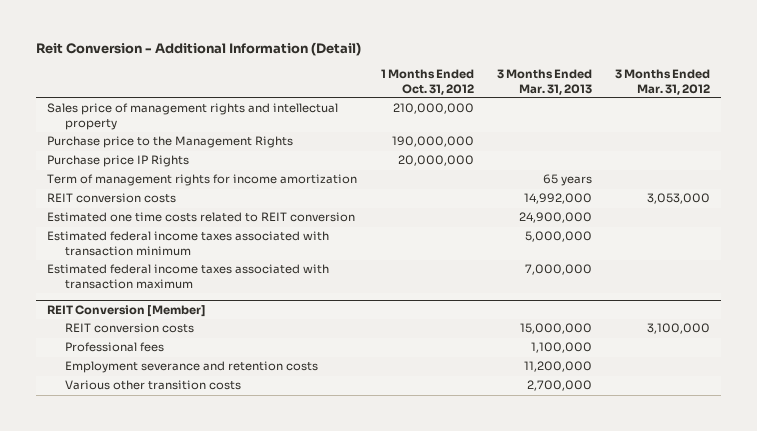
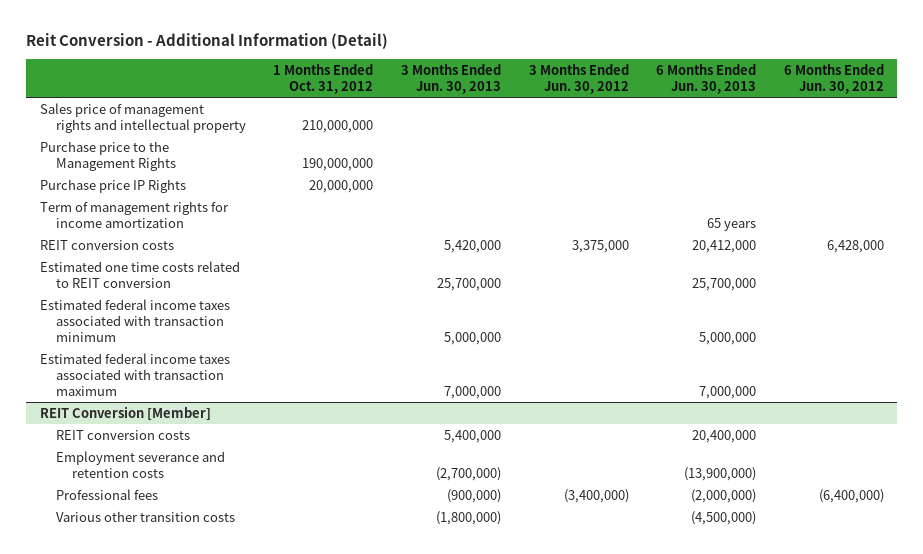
- | 1 Months Ended Oct. 31, 2012 | 3 Months Ended Mar. 31, 2013 | 3 Months Ended Mar. 31, 2012
+ | 1 Months Ended Oct. 31, 2012 | 3 Months Ended Jun. 30, 2013 | 3 Months Ended Jun. 30, 2012 | 6 Months Ended Jun. 30, 2013 | 6 Months Ended Jun. 30, 2012
@ REIT Conversion [Member]
moved down: Professional fees | | (900,000) | (3,400,000) | (2,000,000) | (6,400,000)

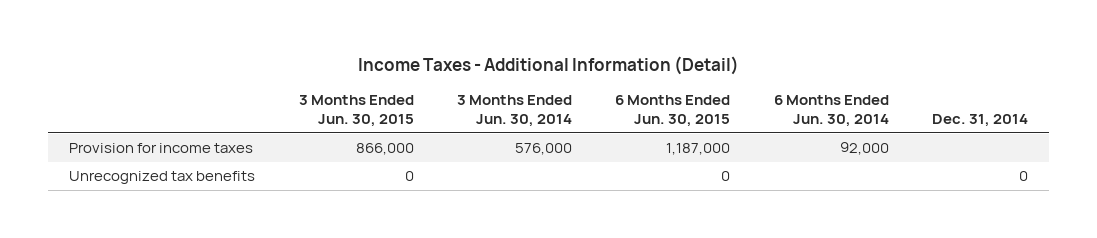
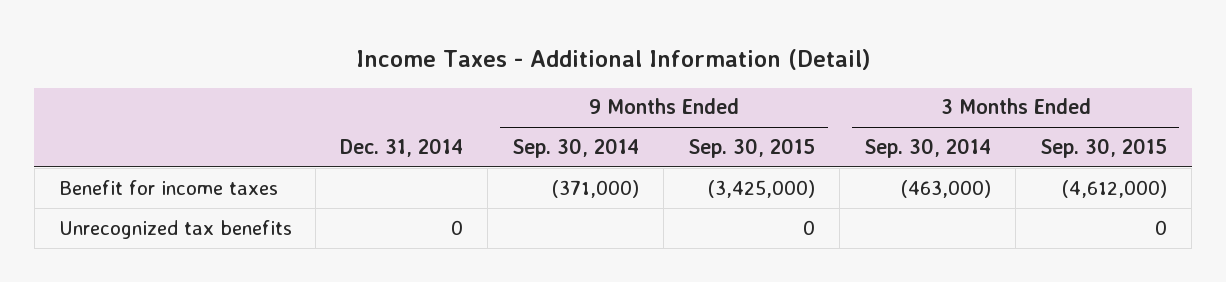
- | 3 Months Ended Jun. 30, 2015 | 3 Months Ended Jun. 30, 2014 | 6 Months Ended Jun. 30, 2015 | 6 Months Ended Jun. 30, 2014 | Dec. 31, 2014
+ | Dec. 31, 2014 | 9 Months Ended Sep. 30, 2014 | 9 Months Ended Sep. 30, 2015 | 3 Months Ended Sep. 30, 2014 | 3 Months Ended Sep. 30, 2015
- Provision for income taxes | 866,000 | 576,000 | 1,187,000 | 92,000 |
+ Benefit for income taxes | | (371,000) | (3,425,000) | (463,000) | (4,612,000)

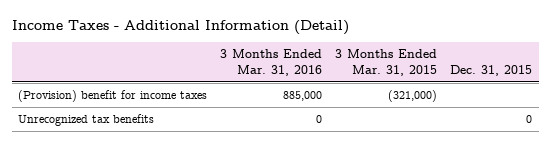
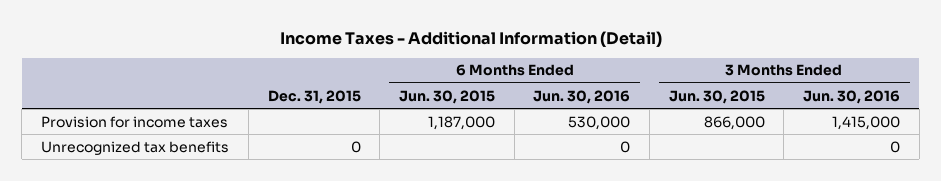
- | 3 Months Ended Mar. 31, 2016 | 3 Months Ended Mar. 31, 2015 | Dec. 31, 2015
+ | Dec. 31, 2015 | 6 Months Ended Jun. 30, 2015 | 6 Months Ended Jun. 30, 2016 | 3 Months Ended Jun. 30, 2015 | 3 Months Ended Jun. 30, 2016
- (Provision) benefit for income taxes | 885,000 | (321,000) |
+ Provision for income taxes | | 1,187,000 | 530,000 | 866,000 | 1,415,000

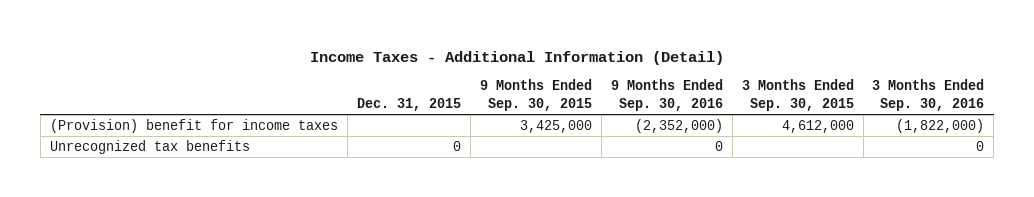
- | Dec. 31, 2015 | 6 Months Ended Jun. 30, 2015 | 6 Months Ended Jun. 30, 2016 | 3 Months Ended Jun. 30, 2015 | 3 Months Ended Jun. 30, 2016
+ | Dec. 31, 2015 | 9 Months Ended Sep. 30, 2015 | 9 Months Ended Sep. 30, 2016 | 3 Months Ended Sep. 30, 2015 | 3 Months Ended Sep. 30, 2016
- Provision for income taxes | | 1,187,000 | 530,000 | 866,000 | 1,415,000
+ (Provision) benefit for income taxes | | 3,425,000 | (2,352,000) | 4,612,000 | (1,822,000)

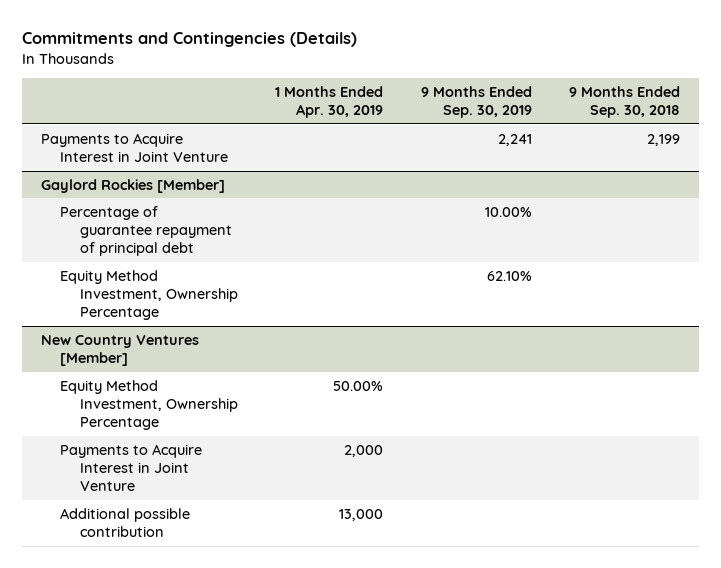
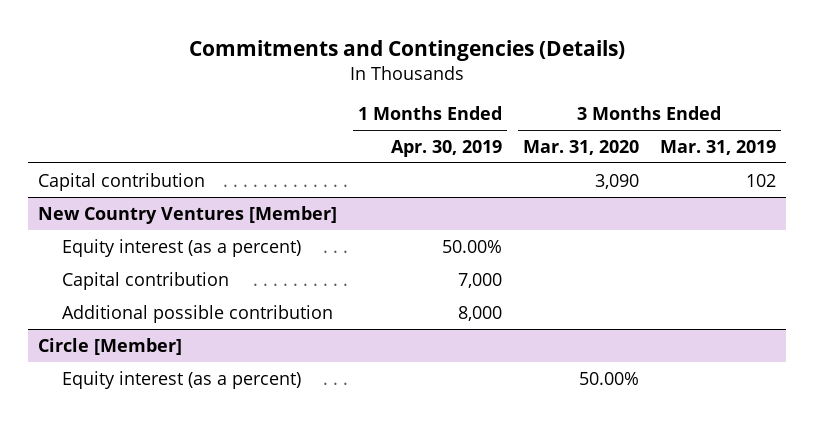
- | 1 Months Ended Apr. 30, 2019 | 9 Months Ended Sep. 30, 2019 | 9 Months Ended Sep. 30, 2018
+ | 1 Months Ended Apr. 30, 2019 | 3 Months Ended Mar. 31, 2020 | 3 Months Ended Mar. 31, 2019
- Payments to Acquire Interest in Joint Venture | | 2,241 | 2,199
- Gaylord Rockies [Member]
- Percentage of guarantee repayment of principal debt | | 10.00% |
- Equity Method Investment, Ownership Percentage | | 62.10% |
+ Capital contribution | | 3,090 | 102
@ New Country Ventures [Member]
- Equity Method Investment, Ownership Percentage | 50.00% | |
- Payments to Acquire Interest in Joint Venture | 2,000 | |
- Additional possible contribution | 13,000 | |
+ Equity interest (as a percent) | 50.00% | |
+ Capital contribution | 7,000 | |
+ Additional possible contribution | 8,000 | |
+ Circle [Member]
+ Equity interest (as a percent) | | 50.00% |

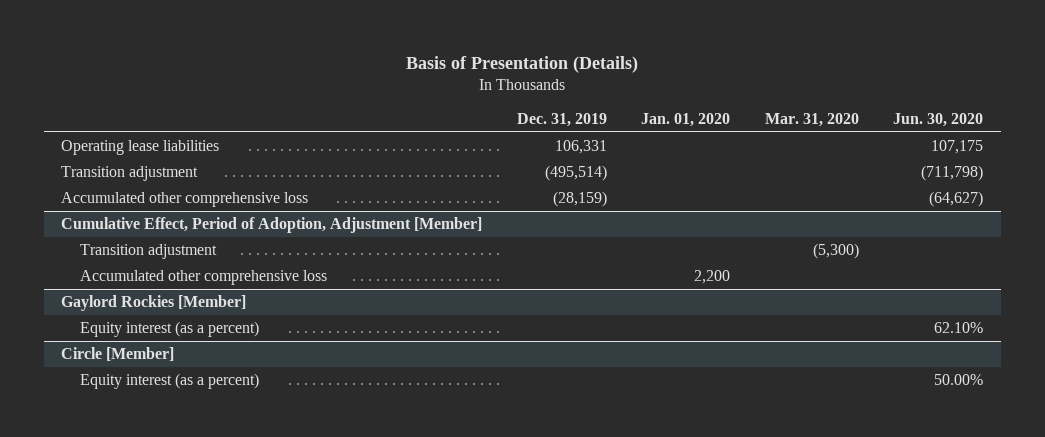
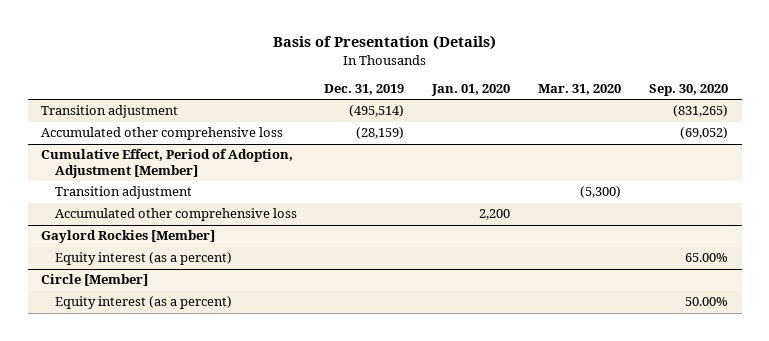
- | Dec. 31, 2019 | Jan. 01, 2020 | Mar. 31, 2020 | Jun. 30, 2020
+ | Dec. 31, 2019 | Jan. 01, 2020 | Mar. 31, 2020 | Sep. 30, 2020
- Operating lease liabilities | 106,331 | | | 107,175

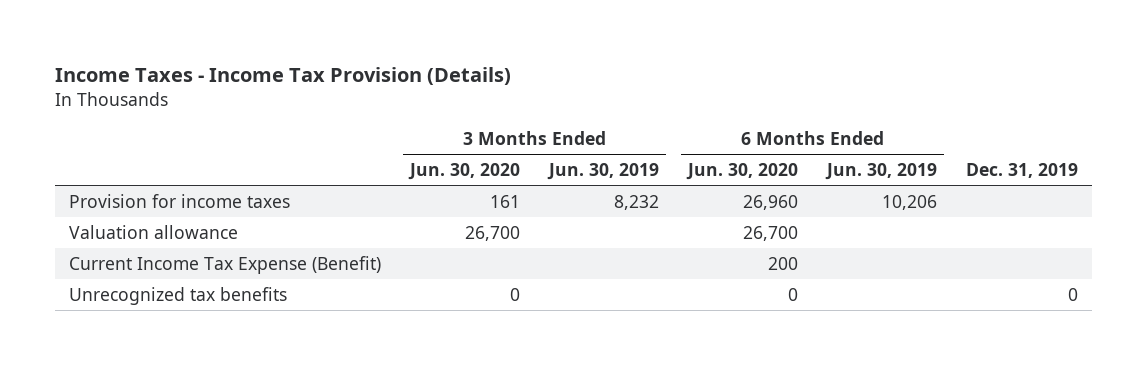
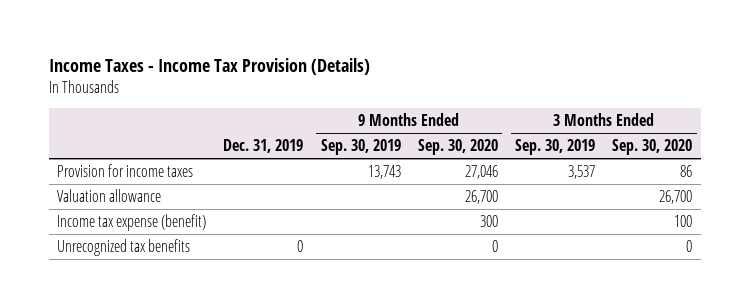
- | 3 Months Ended Jun. 30, 2020 | 3 Months Ended Jun. 30, 2019 | 6 Months Ended Jun. 30, 2020 | 6 Months Ended Jun. 30, 2019 | Dec. 31, 2019
+ | Dec. 31, 2019 | 9 Months Ended Sep. 30, 2019 | 9 Months Ended Sep. 30, 2020 | 3 Months Ended Sep. 30, 2019 | 3 Months Ended Sep. 30, 2020
- Current Income Tax Expense (Benefit) | | | 200 | |
+ Income tax expense (benefit) | | | 300 | | 100

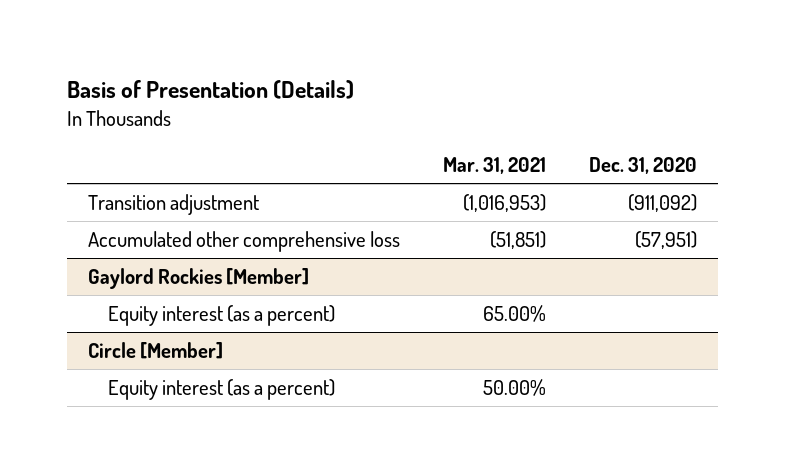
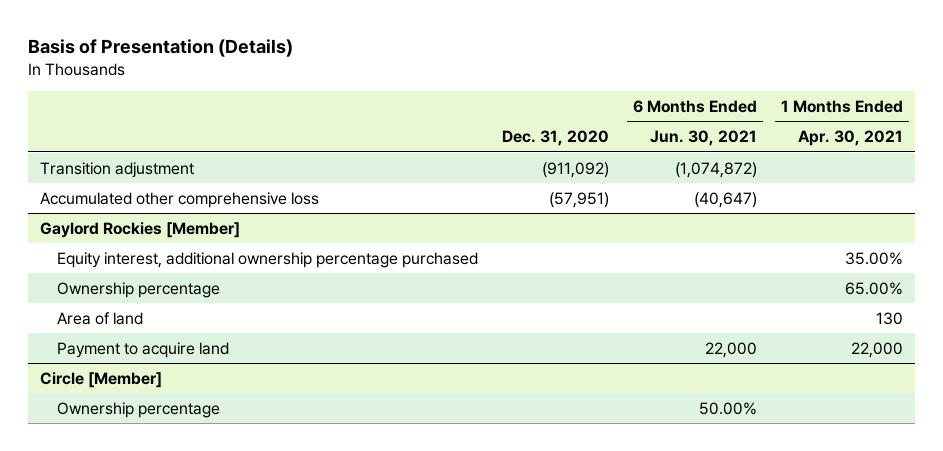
- | Mar. 31, 2021 | Dec. 31, 2020
+ | Dec. 31, 2020 | 6 Months Ended Jun. 30, 2021 | 1 Months Ended Apr. 30, 2021
@ Gaylord Rockies [Member]
- Equity interest (as a percent) | 65.00% |
+ Equity interest, additional ownership percentage purchased | | | 35.00%
+ Ownership percentage | | | 65.00%
+ Area of land | | | 130
+ Payment to acquire land | | 22,000 | 22,000
@ Circle [Member]
- Equity interest (as a percent) | 50.00% |
+ Ownership percentage | | 50.00% |

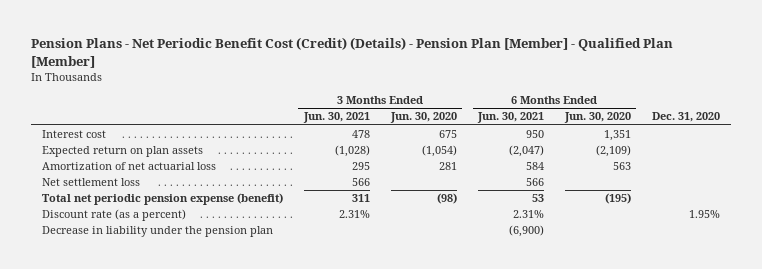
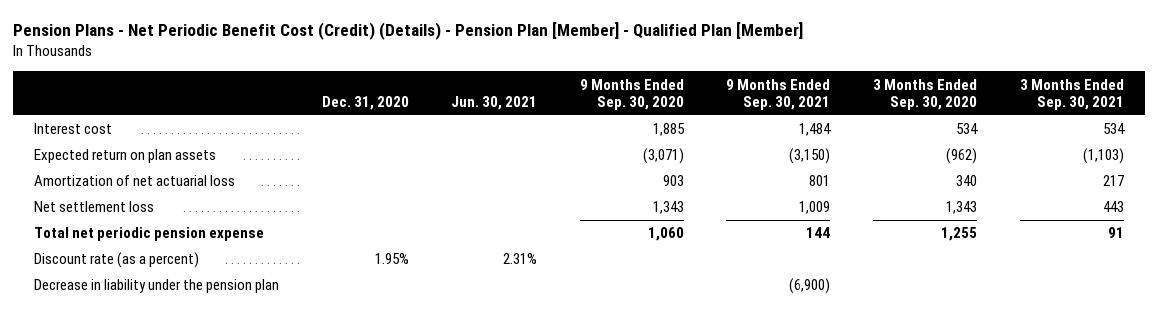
- | 3 Months Ended Jun. 30, 2021 | 3 Months Ended Jun. 30, 2020 | 6 Months Ended Jun. 30, 2021 | 6 Months Ended Jun. 30, 2020 | Dec. 31, 2020
+ | Dec. 31, 2020 | Jun. 30, 2021 | 9 Months Ended Sep. 30, 2020 | 9 Months Ended Sep. 30, 2021 | 3 Months Ended Sep. 30, 2020 | 3 Months Ended Sep. 30, 2021
- Total net periodic pension expense (benefit) | 311 | (98) | 53 | (195) |
+ Total net periodic pension expense | | | 1,060 | 144 | 1,255 | 91

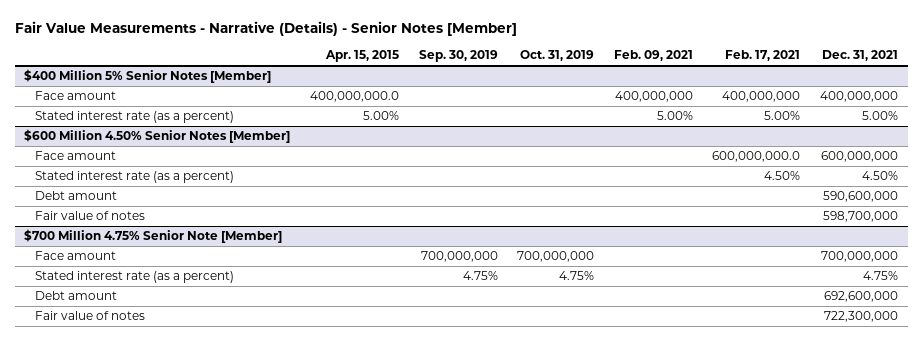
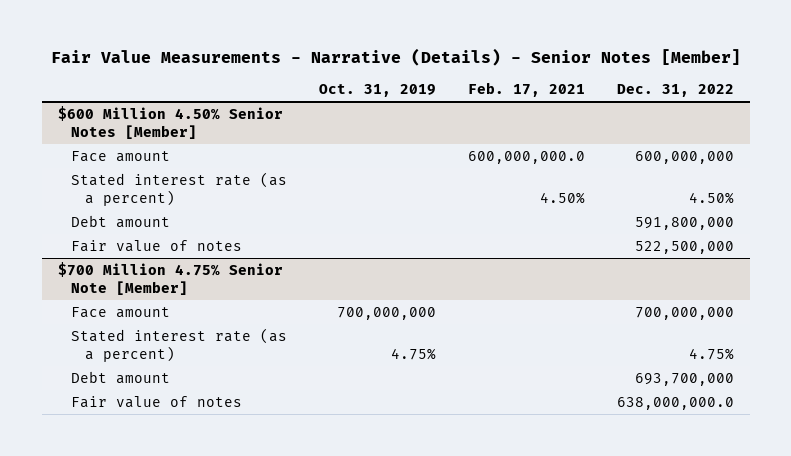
- | Apr. 15, 2015 | Sep. 30, 2019 | Oct. 31, 2019 | Feb. 09, 2021 | Feb. 17, 2021 | Dec. 31, 2021
+ | Oct. 31, 2019 | Feb. 17, 2021 | Dec. 31, 2022
- $400 Million 5% Senior Notes [Member]
- Face amount | 400,000,000.0 | | | 400,000,000 | 400,000,000 | 400,000,000
- Stated interest rate (as a percent) | 5.00% | | | 5.00% | 5.00% | 5.00%

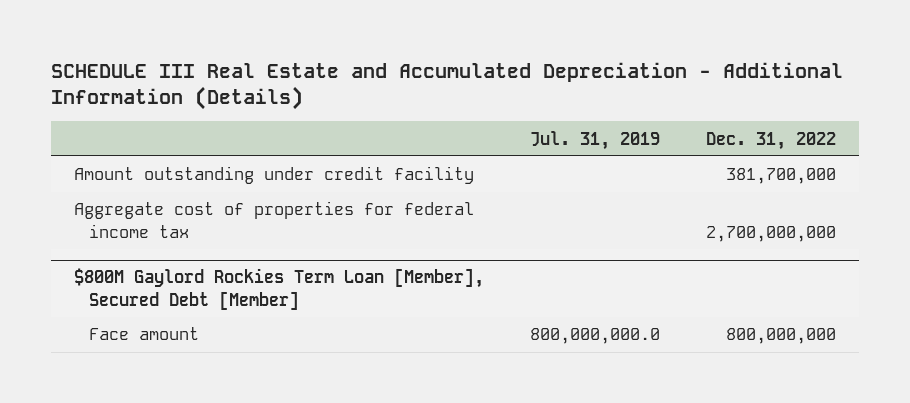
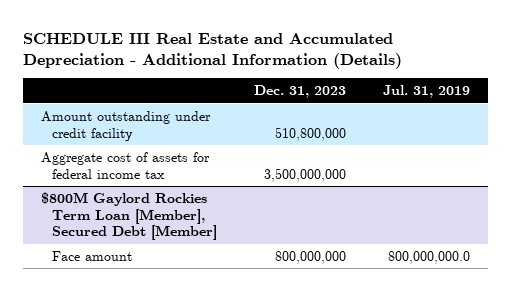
- | Jul. 31, 2019 | Dec. 31, 2022
+ | Dec. 31, 2023 | Jul. 31, 2019
- Aggregate cost of properties for federal income tax | | 2,700,000,000
+ Aggregate cost of assets for federal income tax | 3,500,000,000 |

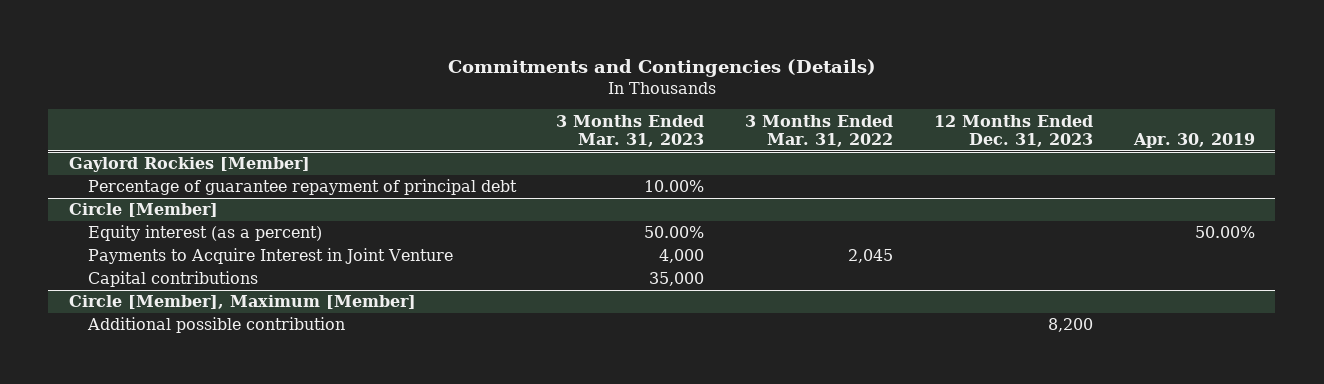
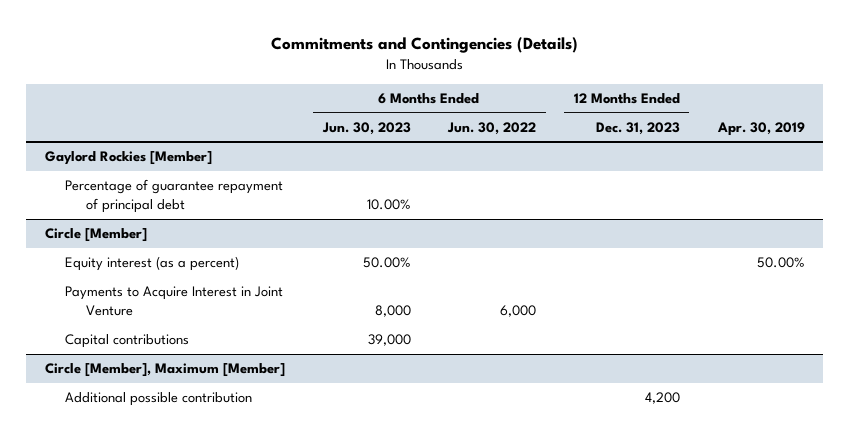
- | 3 Months Ended Mar. 31, 2023 | 3 Months Ended Mar. 31, 2022 | 12 Months Ended Dec. 31, 2023 | Apr. 30, 2019
+ | 6 Months Ended Jun. 30, 2023 | 6 Months Ended Jun. 30, 2022 | 12 Months Ended Dec. 31, 2023 | Apr. 30, 2019
@ Circle [Member], Maximum [Member]
- Additional possible contribution | | | 8,200 |
+ Additional possible contribution | | | 4,200 |

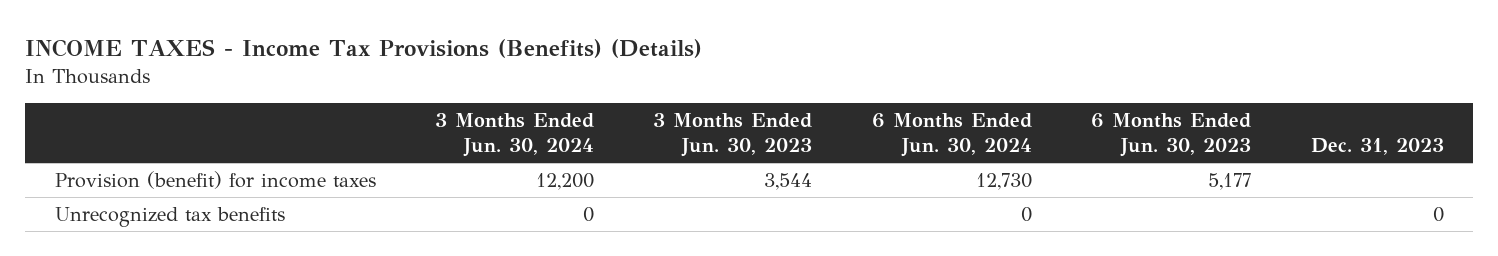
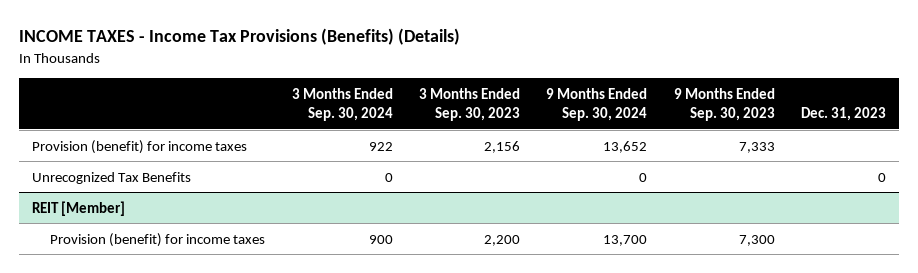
- | 3 Months Ended Jun. 30, 2024 | 3 Months Ended Jun. 30, 2023 | 6 Months Ended Jun. 30, 2024 | 6 Months Ended Jun. 30, 2023 | Dec. 31, 2023
+ | 3 Months Ended Sep. 30, 2024 | 3 Months Ended Sep. 30, 2023 | 9 Months Ended Sep. 30, 2024 | 9 Months Ended Sep. 30, 2023 | Dec. 31, 2023
- Unrecognized tax benefits | 0 | | 0 | | 0
+ Unrecognized Tax Benefits | 0 | | 0 | | 0
+ REIT [Member]
+ Provision (benefit) for income taxes | 900 | 2,200 | 13,700 | 7,300 |

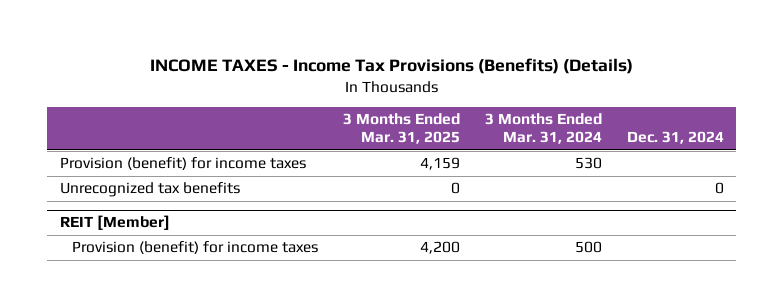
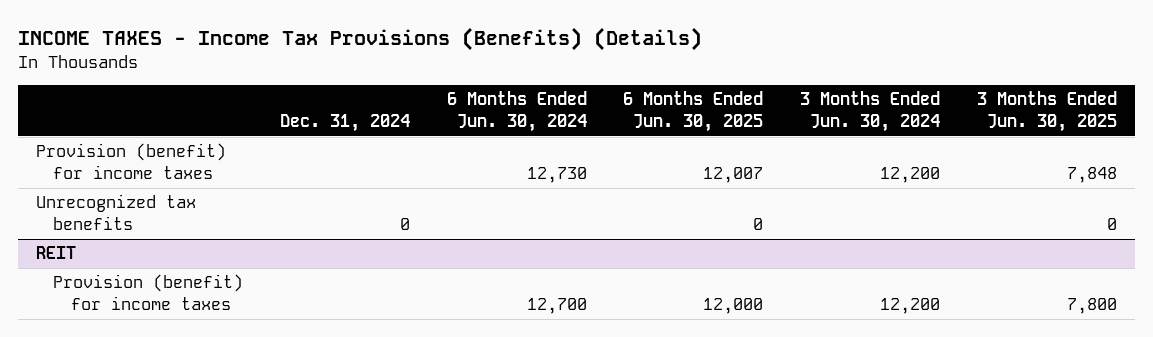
- | 3 Months Ended Mar. 31, 2025 | 3 Months Ended Mar. 31, 2024 | Dec. 31, 2024
+ | Dec. 31, 2024 | 6 Months Ended Jun. 30, 2024 | 6 Months Ended Jun. 30, 2025 | 3 Months Ended Jun. 30, 2024 | 3 Months Ended Jun. 30, 2025
- REIT [Member]
+ REIT

